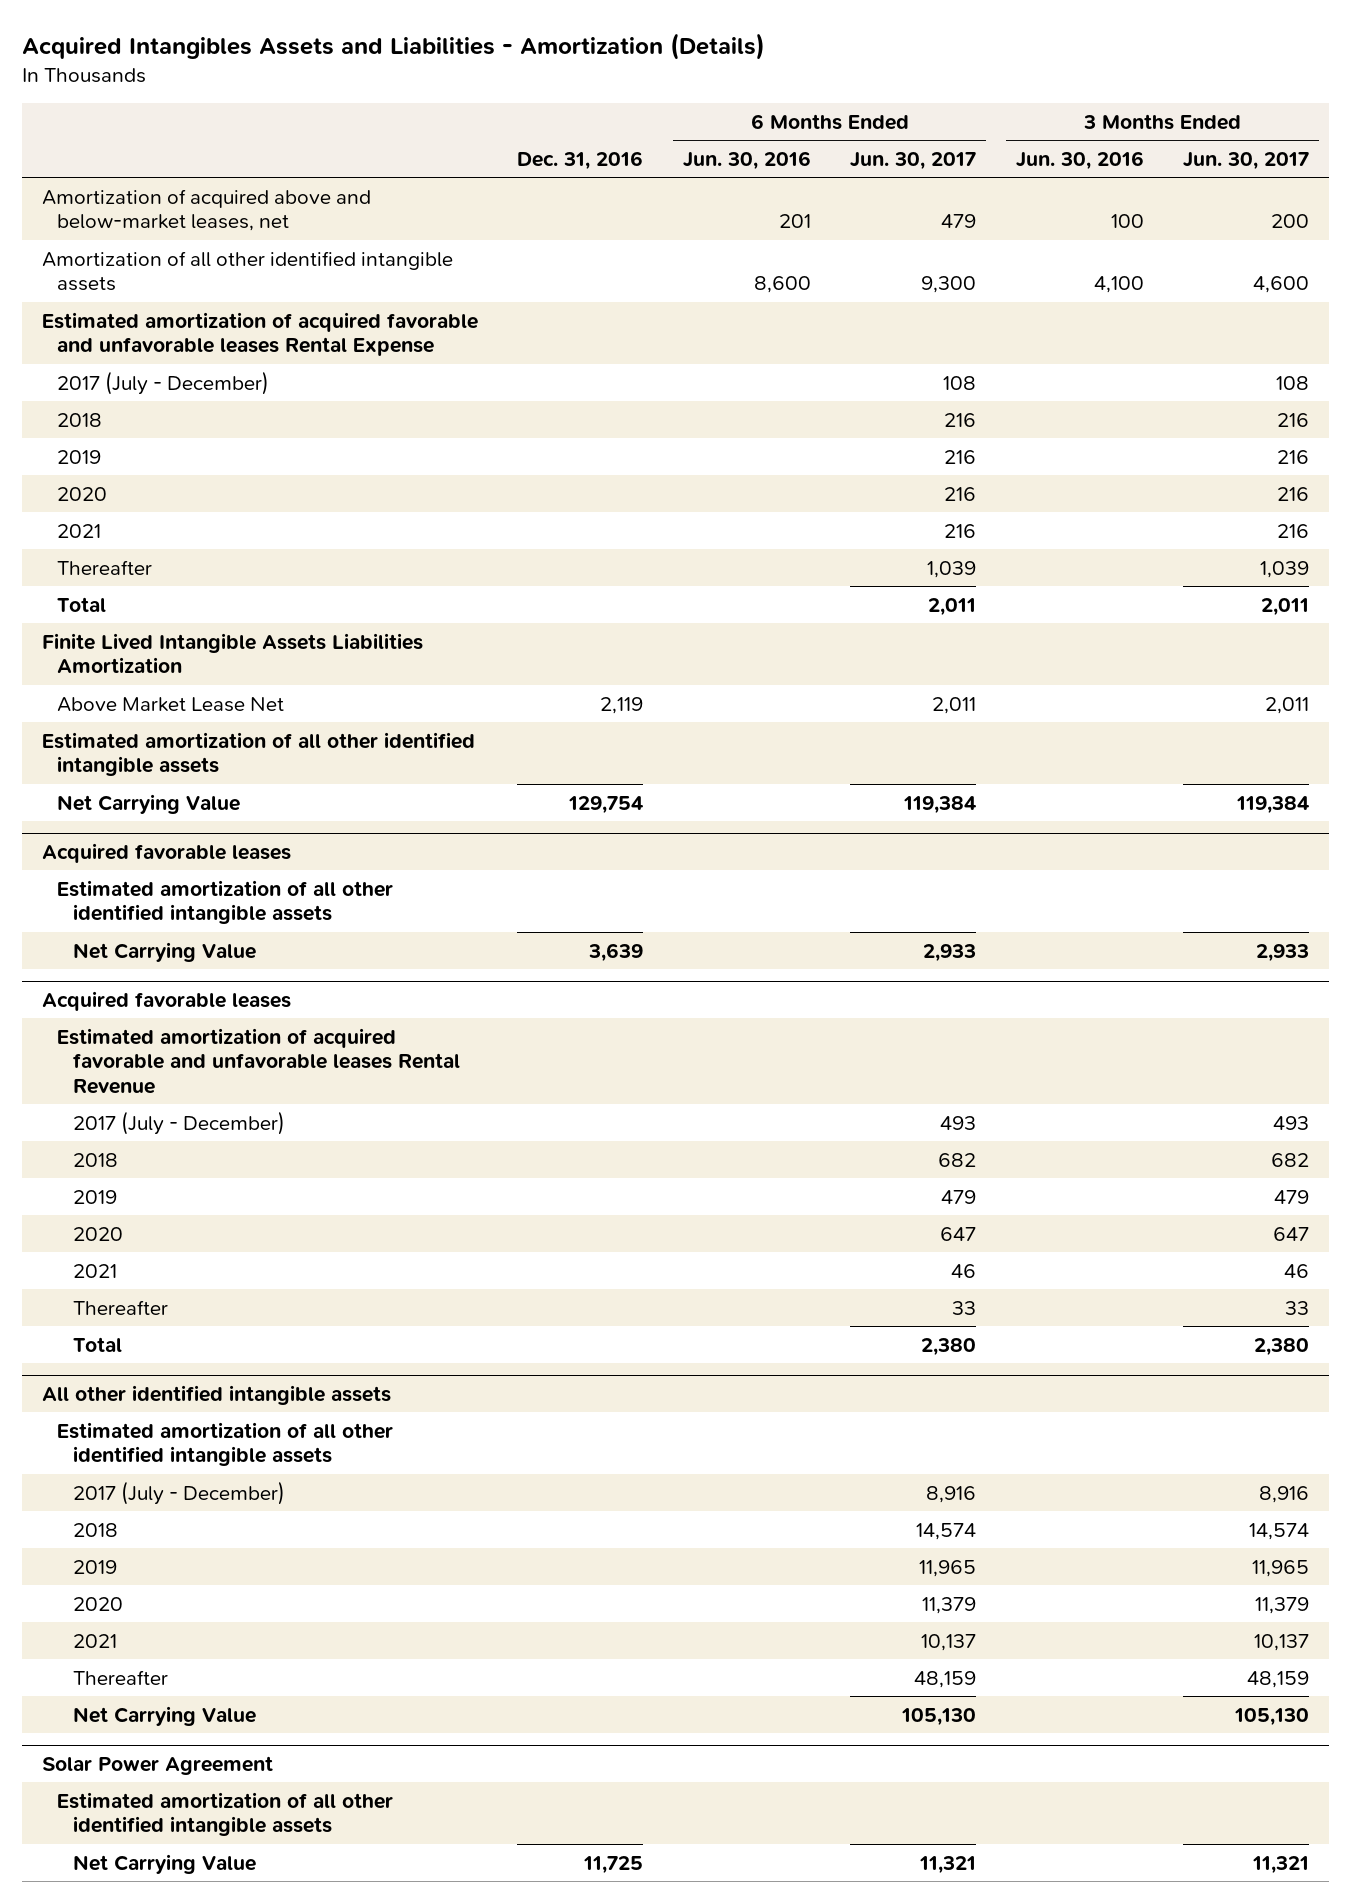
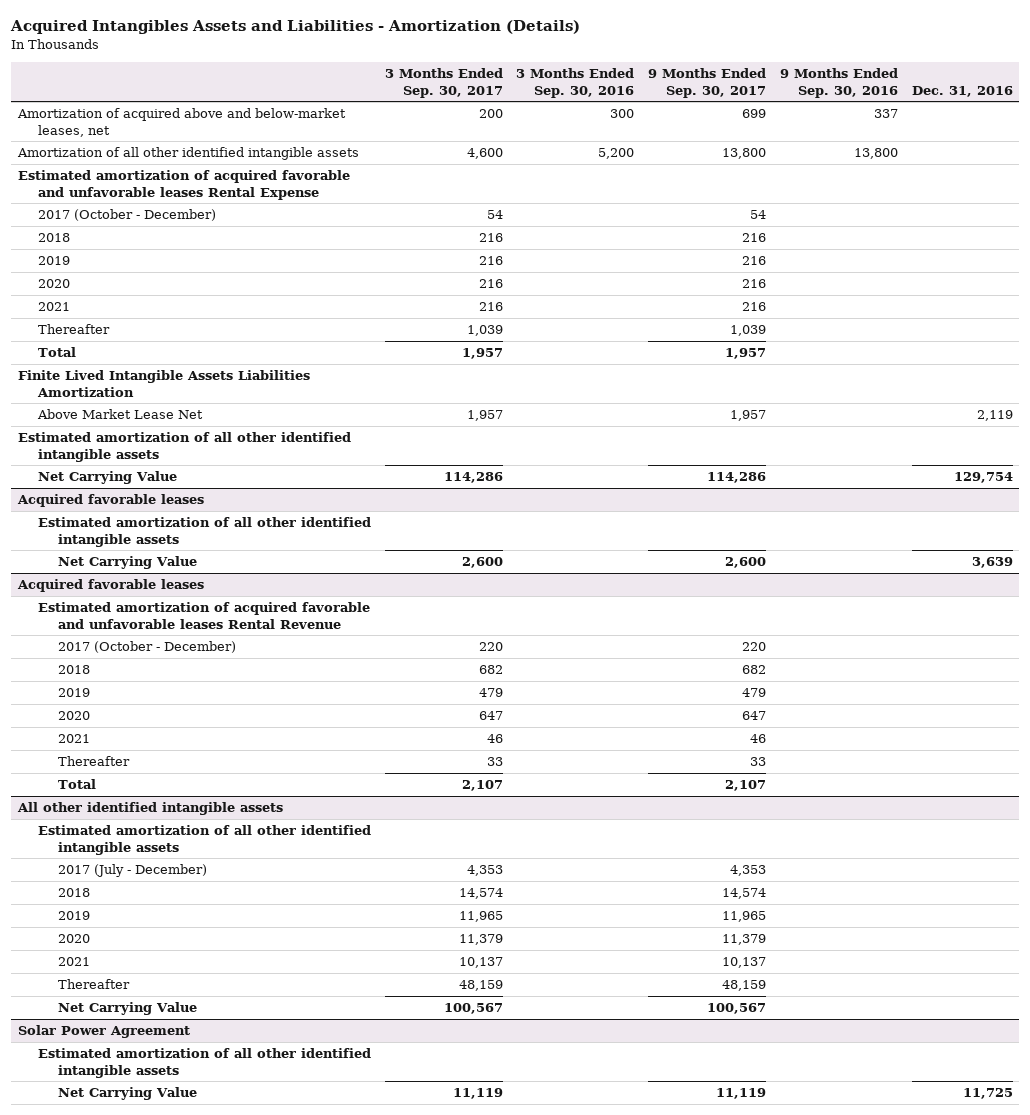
- | Dec. 31, 2016 | 6 Months Ended Jun. 30, 2016 | 6 Months Ended Jun. 30, 2017 | 3 Months Ended Jun. 30, 2016 | 3 Months Ended Jun. 30, 2017
+ | 3 Months Ended Sep. 30, 2017 | 3 Months Ended Sep. 30, 2016 | 9 Months Ended Sep. 30, 2017 | 9 Months Ended Sep. 30, 2016 | Dec. 31, 2016
- 2017 (July - December) | | | 108 | | 108
+ 2017 (October - December) | 54 | | 54 | |
@ Acquired favorable leases
- 2017 (July - December) | | | 493 | | 493
+ 2017 (October - December) | 220 | | 220 | |

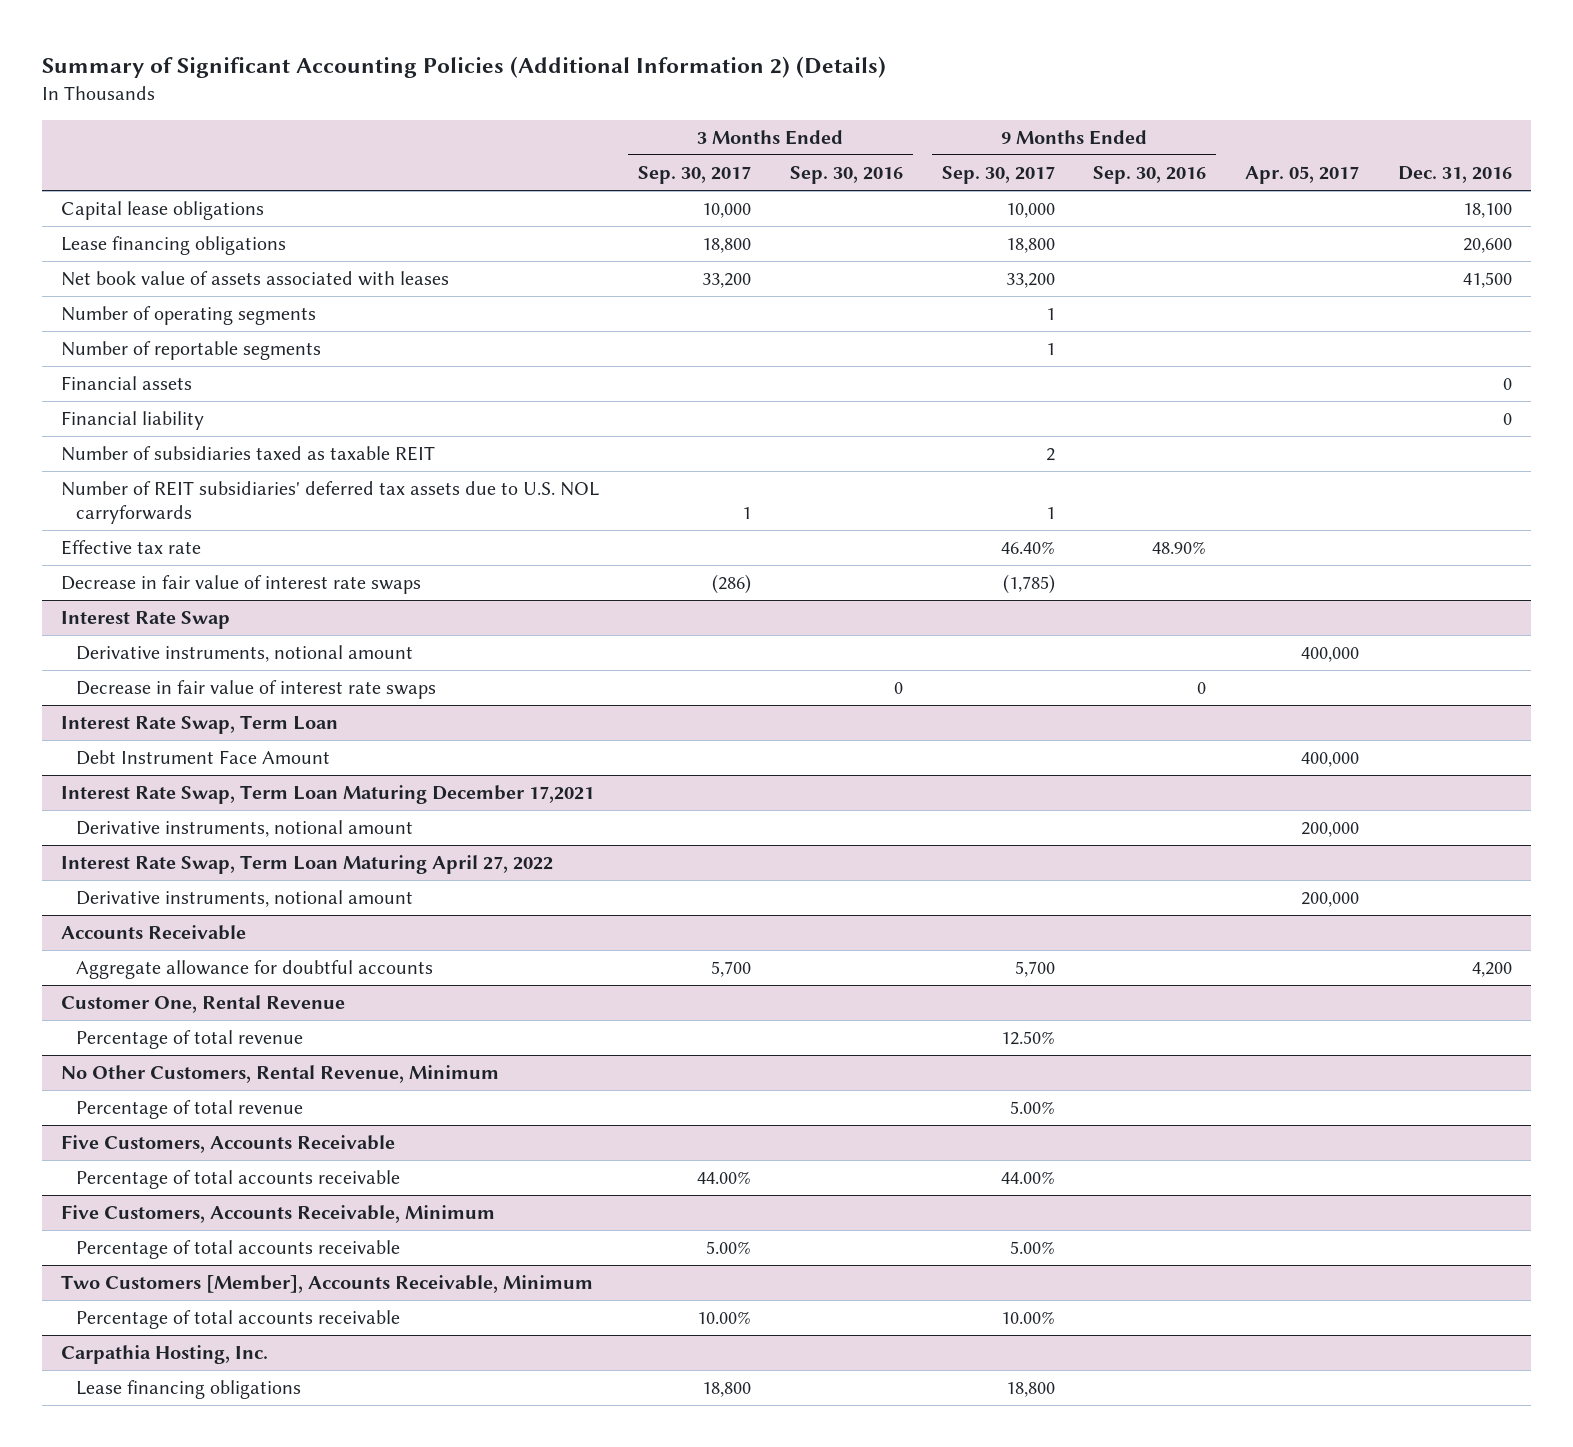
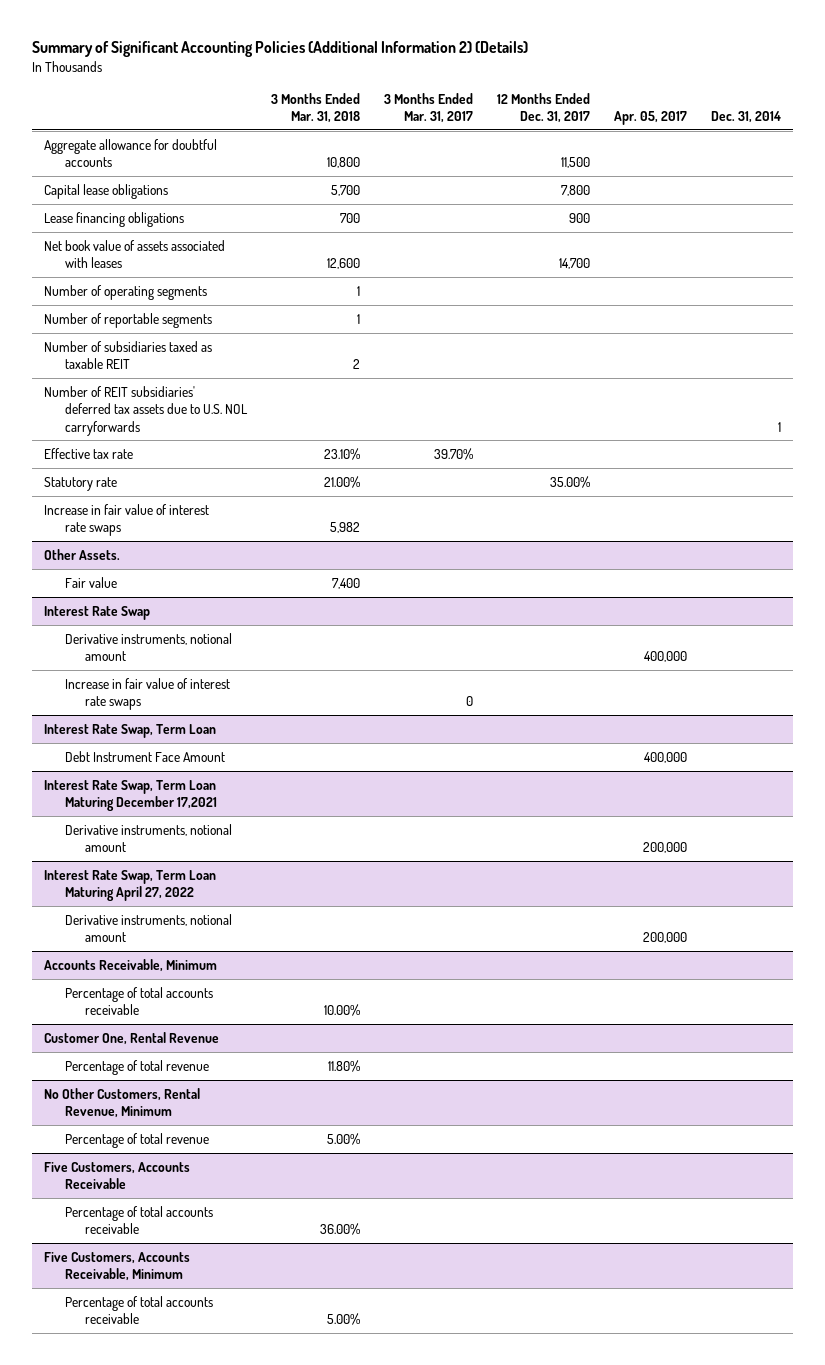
- | 3 Months Ended Sep. 30, 2017 | 3 Months Ended Sep. 30, 2016 | 9 Months Ended Sep. 30, 2017 | 9 Months Ended Sep. 30, 2016 | Apr. 05, 2017 | Dec. 31, 2016
+ | 3 Months Ended Mar. 31, 2018 | 3 Months Ended Mar. 31, 2017 | 12 Months Ended Dec. 31, 2017 | Apr. 05, 2017 | Dec. 31, 2014
+ Aggregate allowance for doubtful accounts | 10,800 | | 11,500 | |
- Financial assets | | | | | | 0
- Financial liability | | | | | | 0
- Decrease in fair value of interest rate swaps | (286) | | (1,785) | | |
+ Statutory rate | 21.00% | | 35.00% | |
+ Increase in fair value of interest rate swaps | 5,982 | | | |
+ Other Assets.
+ Fair value | 7,400 | | | |
@ Interest Rate Swap
- Decrease in fair value of interest rate swaps | | 0 | | 0 | |
+ Increase in fair value of interest rate swaps | | 0 | | |
- Accounts Receivable
- Aggregate allowance for doubtful accounts | 5,700 | | 5,700 | | | 4,200
+ Accounts Receivable, Minimum
+ Percentage of total accounts receivable | 10.00% | | | |
- Two Customers [Member], Accounts Receivable, Minimum
- Percentage of total accounts receivable | 10.00% | | 10.00% | | |
- Carpathia Hosting, Inc.
- Lease financing obligations | 18,800 | | 18,800 | | |

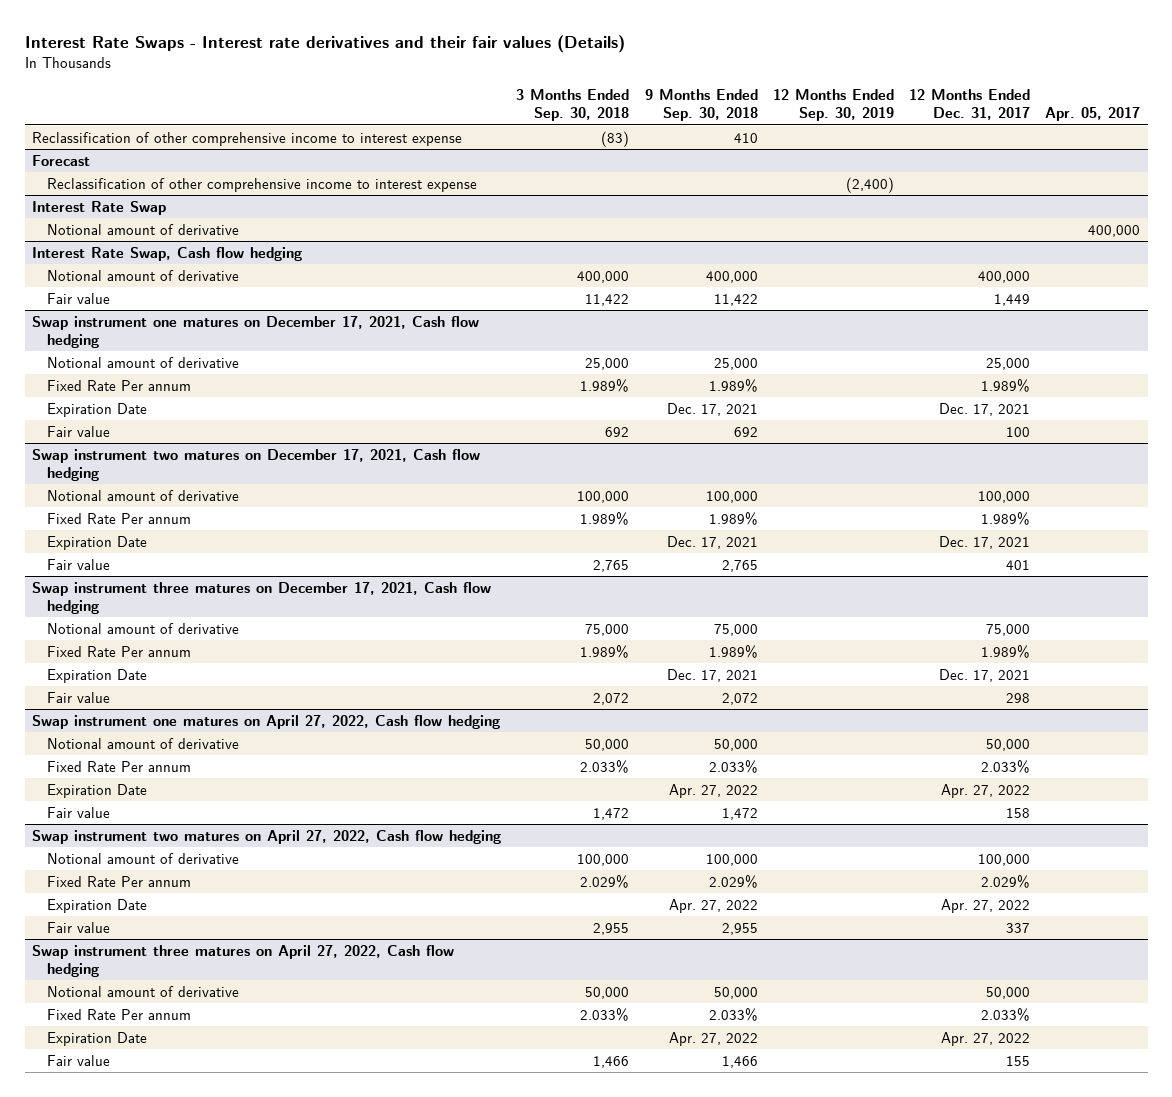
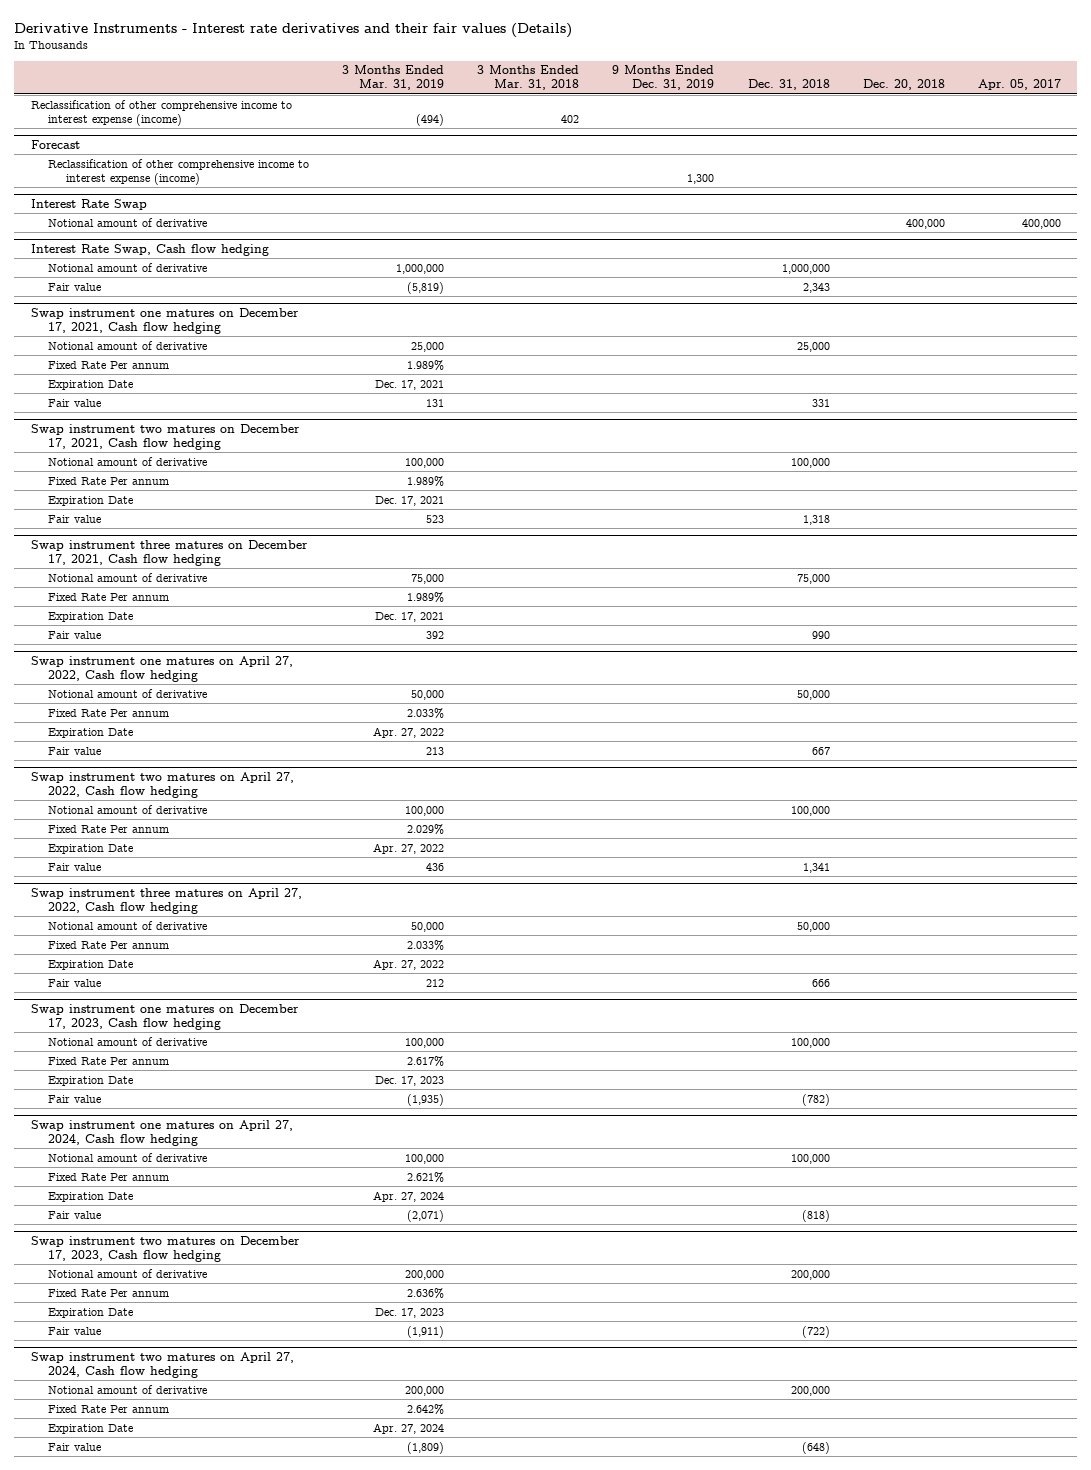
- Interest Rate Swaps - Interest rate derivatives and their fair values (Details)
+ Derivative Instruments - Interest rate derivatives and their fair values (Details)
- | 3 Months Ended Sep. 30, 2018 | 9 Months Ended Sep. 30, 2018 | 12 Months Ended Sep. 30, 2019 | 12 Months Ended Dec. 31, 2017 | Apr. 05, 2017
+ | 3 Months Ended Mar. 31, 2019 | 3 Months Ended Mar. 31, 2018 | 9 Months Ended Dec. 31, 2019 | Dec. 31, 2018 | Dec. 20, 2018 | Apr. 05, 2017
- Reclassification of other comprehensive income to interest expense | (83) | 410 | | |
+ Reclassification of other comprehensive income to interest expense (income) | (494) | 402 | | | |
@ Forecast
- Reclassification of other comprehensive income to interest expense | | | (2,400) | |
+ Reclassification of other comprehensive income to interest expense (income) | | | 1,300 | | |
+ Swap instrument one matures on December 17, 2023, Cash flow hedging
+ Notional amount of derivative | 100,000 | | | 100,000 | |
+ Fixed Rate Per annum | 2.617% | | | | |
+ Expiration Date | Dec. 17, 2023 | | | | |
+ Fair value | (1,935) | | | (782) | |
+ Swap instrument one matures on April 27, 2024, Cash flow hedging
+ Notional amount of derivative | 100,000 | | | 100,000 | |
+ Fixed Rate Per annum | 2.621% | | | | |
+ Expiration Date | Apr. 27, 2024 | | | | |
+ Fair value | (2,071) | | | (818) | |
+ Swap instrument two matures on December 17, 2023, Cash flow hedging
+ Notional amount of derivative | 200,000 | | | 200,000 | |
+ Fixed Rate Per annum | 2.636% | | | | |
+ Expiration Date | Dec. 17, 2023 | | | | |
+ Fair value | (1,911) | | | (722) | |
+ Swap instrument two matures on April 27, 2024, Cash flow hedging
+ Notional amount of derivative | 200,000 | | | 200,000 | |
+ Fixed Rate Per annum | 2.642% | | | | |
+ Expiration Date | Apr. 27, 2024 | | | | |
+ Fair value | (1,809) | | | (648) | |

